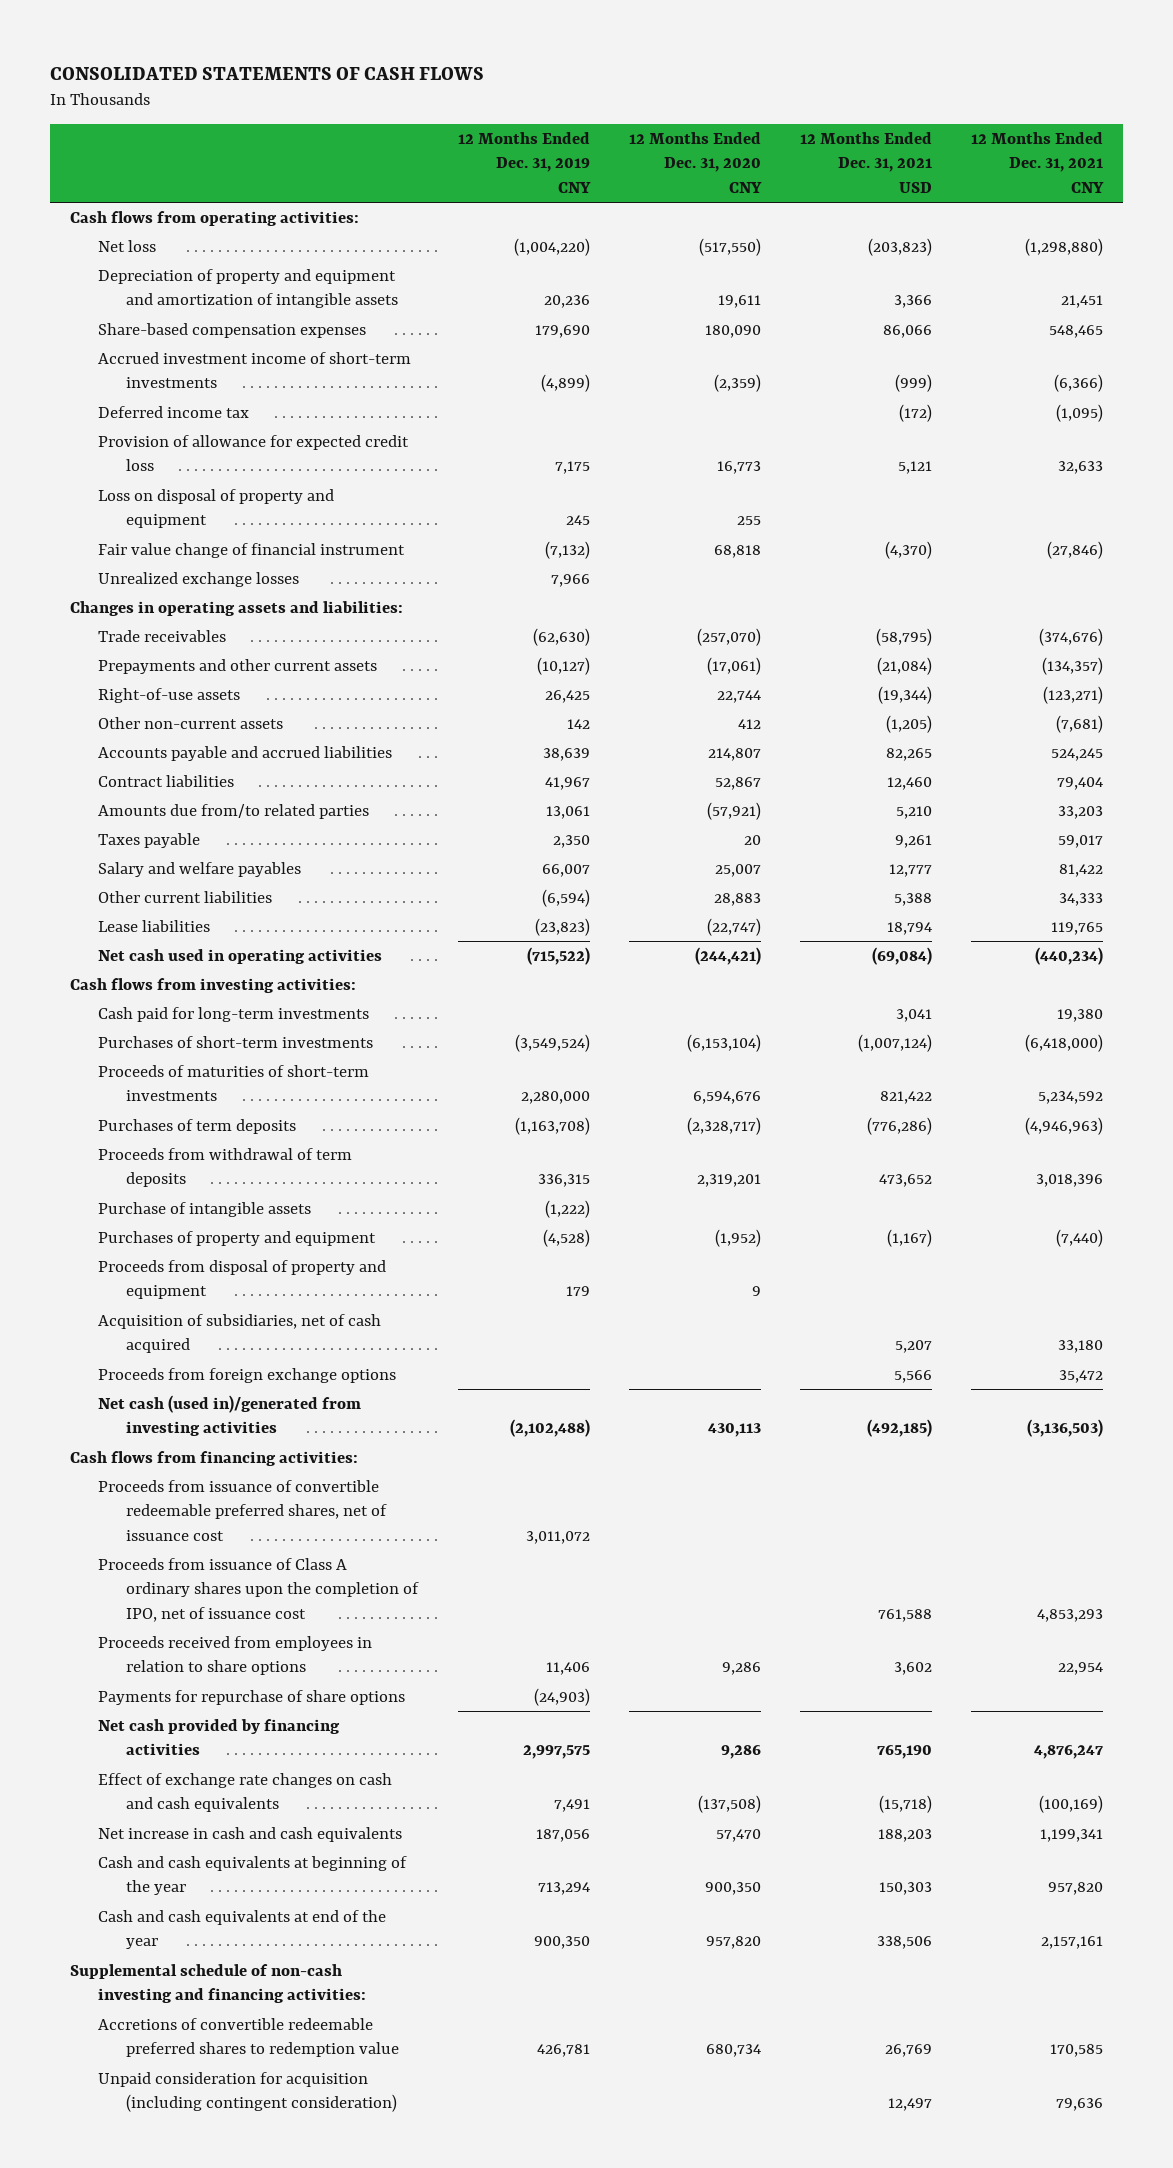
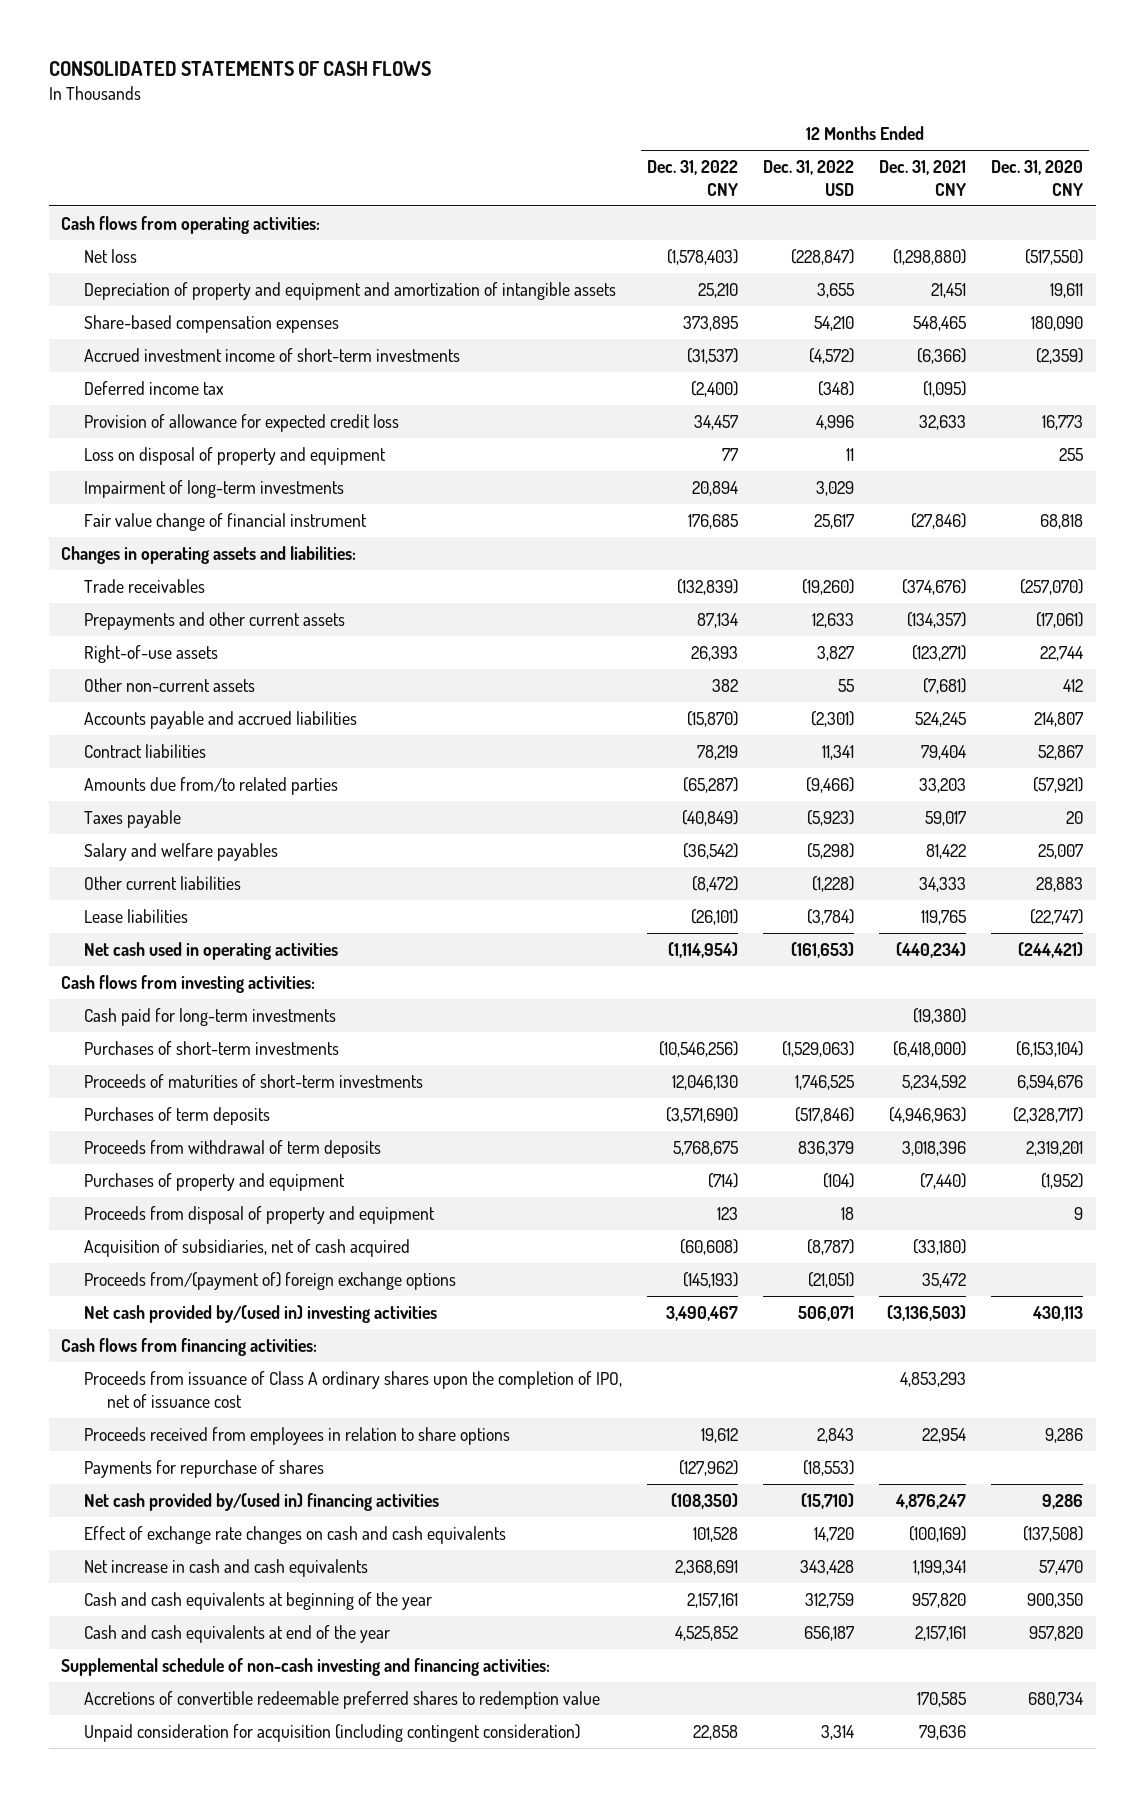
- | 12 Months Ended Dec. 31, 2019 CNY | 12 Months Ended Dec. 31, 2020 CNY | 12 Months Ended Dec. 31, 2021 USD | 12 Months Ended Dec. 31, 2021 CNY
+ | 12 Months Ended Dec. 31, 2022 CNY | 12 Months Ended Dec. 31, 2022 USD | 12 Months Ended Dec. 31, 2021 CNY | 12 Months Ended Dec. 31, 2020 CNY
+ Impairment of long-term investments | 20,894 | 3,029 | |
- Unrealized exchange losses | 7,966 | | |
- Cash paid for long-term investments | | | 3,041 | 19,380
+ Cash paid for long-term investments | | | (19,380) |
- Purchase of intangible assets | (1,222) | | |
- Acquisition of subsidiaries, net of cash acquired | | | 5,207 | 33,180
- Proceeds from foreign exchange options | | | 5,566 | 35,472
- Net cash (used in)/generated from investing activities | (2,102,488) | 430,113 | (492,185) | (3,136,503)
+ Acquisition of subsidiaries, net of cash acquired | (60,608) | (8,787) | (33,180) |
+ Proceeds from/(payment of) foreign exchange options | (145,193) | (21,051) | 35,472 |
+ Net cash provided by/(used in) investing activities | 3,490,467 | 506,071 | (3,136,503) | 430,113
- Proceeds from issuance of convertible redeemable preferred shares, net of issuance cost | 3,011,072 | | |
- Payments for repurchase of share options | (24,903) | | |
- Net cash provided by financing activities | 2,997,575 | 9,286 | 765,190 | 4,876,247
+ Payments for repurchase of shares | (127,962) | (18,553) | |
+ Net cash provided by/(used in) financing activities | (108,350) | (15,710) | 4,876,247 | 9,286

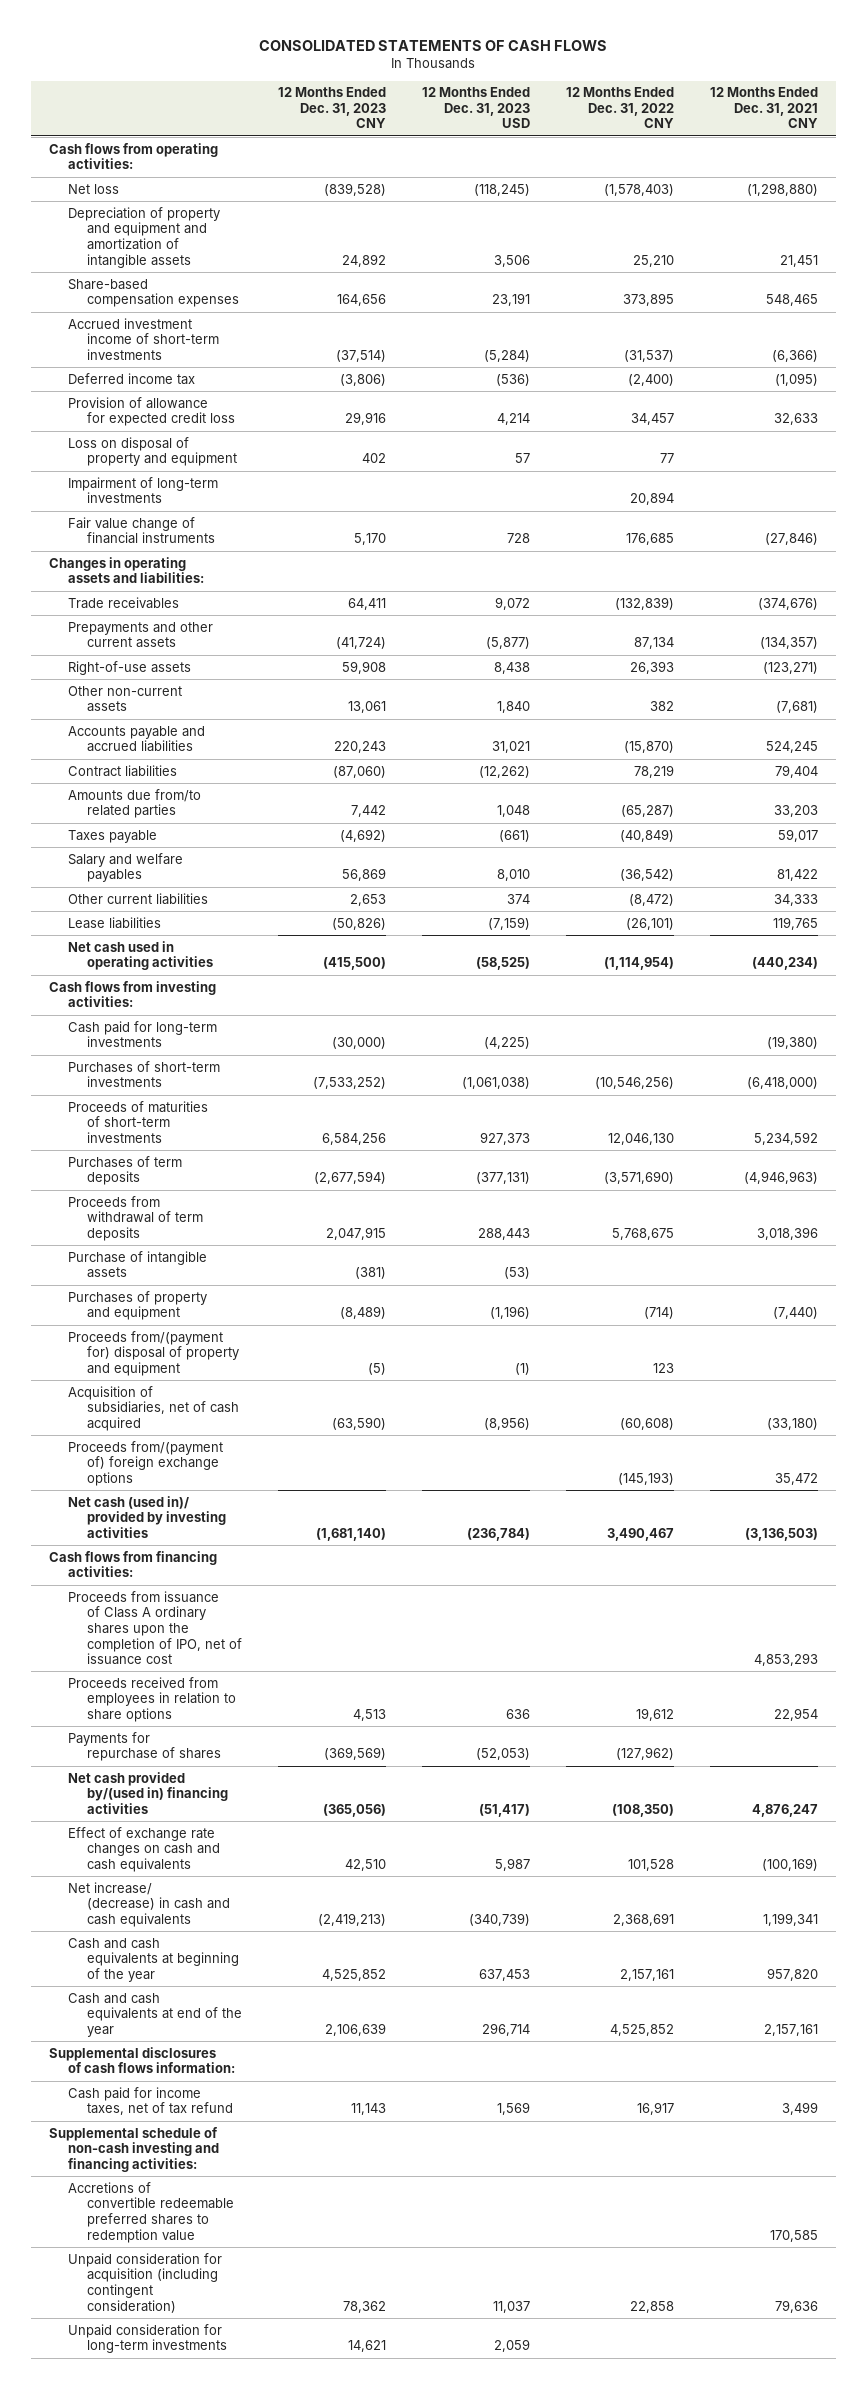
- | 12 Months Ended Dec. 31, 2022 CNY | 12 Months Ended Dec. 31, 2022 USD | 12 Months Ended Dec. 31, 2021 CNY | 12 Months Ended Dec. 31, 2020 CNY
+ | 12 Months Ended Dec. 31, 2023 CNY | 12 Months Ended Dec. 31, 2023 USD | 12 Months Ended Dec. 31, 2022 CNY | 12 Months Ended Dec. 31, 2021 CNY
- Fair value change of financial instrument | 176,685 | 25,617 | (27,846) | 68,818
+ Fair value change of financial instruments | 5,170 | 728 | 176,685 | (27,846)
+ Purchase of intangible assets | (381) | (53) | |
- Proceeds from disposal of property and equipment | 123 | 18 | | 9
+ Proceeds from/(payment for) disposal of property and equipment | (5) | (1) | 123 |
- Net cash provided by/(used in) investing activities | 3,490,467 | 506,071 | (3,136,503) | 430,113
+ Net cash (used in)/ provided by investing activities | (1,681,140) | (236,784) | 3,490,467 | (3,136,503)
- Net increase in cash and cash equivalents | 2,368,691 | 343,428 | 1,199,341 | 57,470
+ Net increase/ (decrease) in cash and cash equivalents | (2,419,213) | (340,739) | 2,368,691 | 1,199,341
+ Supplemental disclosures of cash flows information:
+ Cash paid for income taxes, net of tax refund | 11,143 | 1,569 | 16,917 | 3,499
+ Unpaid consideration for long-term investments | 14,621 | 2,059 | |

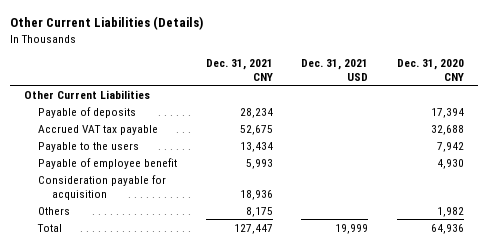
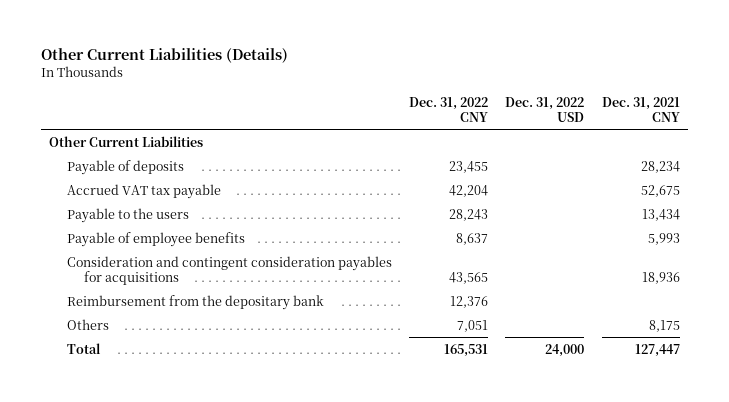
- | Dec. 31, 2021 CNY | Dec. 31, 2021 USD | Dec. 31, 2020 CNY
+ | Dec. 31, 2022 CNY | Dec. 31, 2022 USD | Dec. 31, 2021 CNY
- Payable of employee benefit | 5,993 | | 4,930
- Consideration payable for acquisition | 18,936 | |
+ Payable of employee benefits | 8,637 | | 5,993
+ Consideration and contingent consideration payables for acquisitions | 43,565 | | 18,936
+ Reimbursement from the depositary bank | 12,376 | |

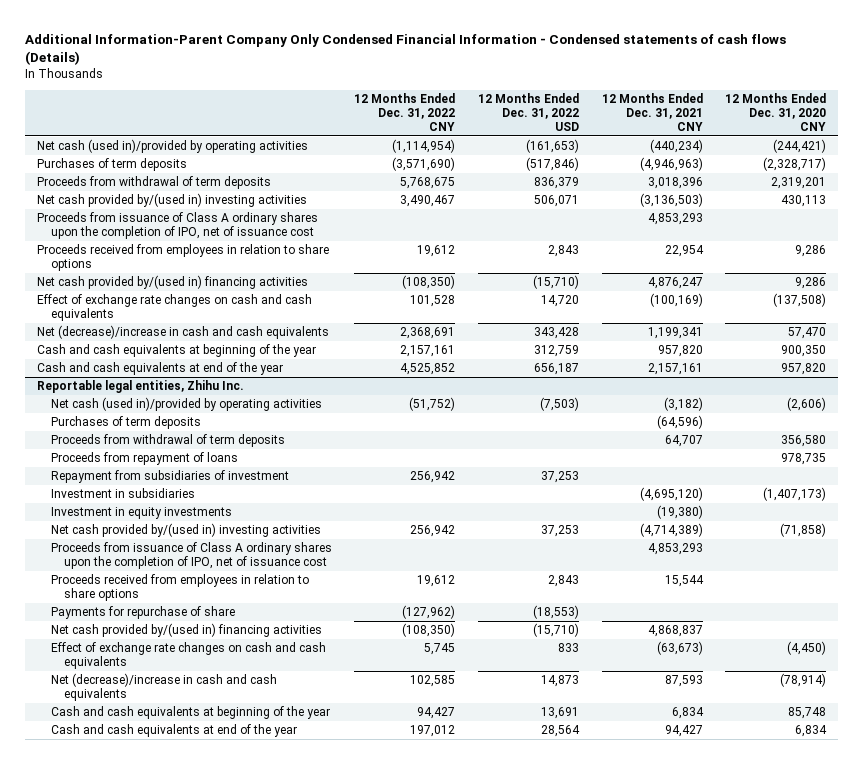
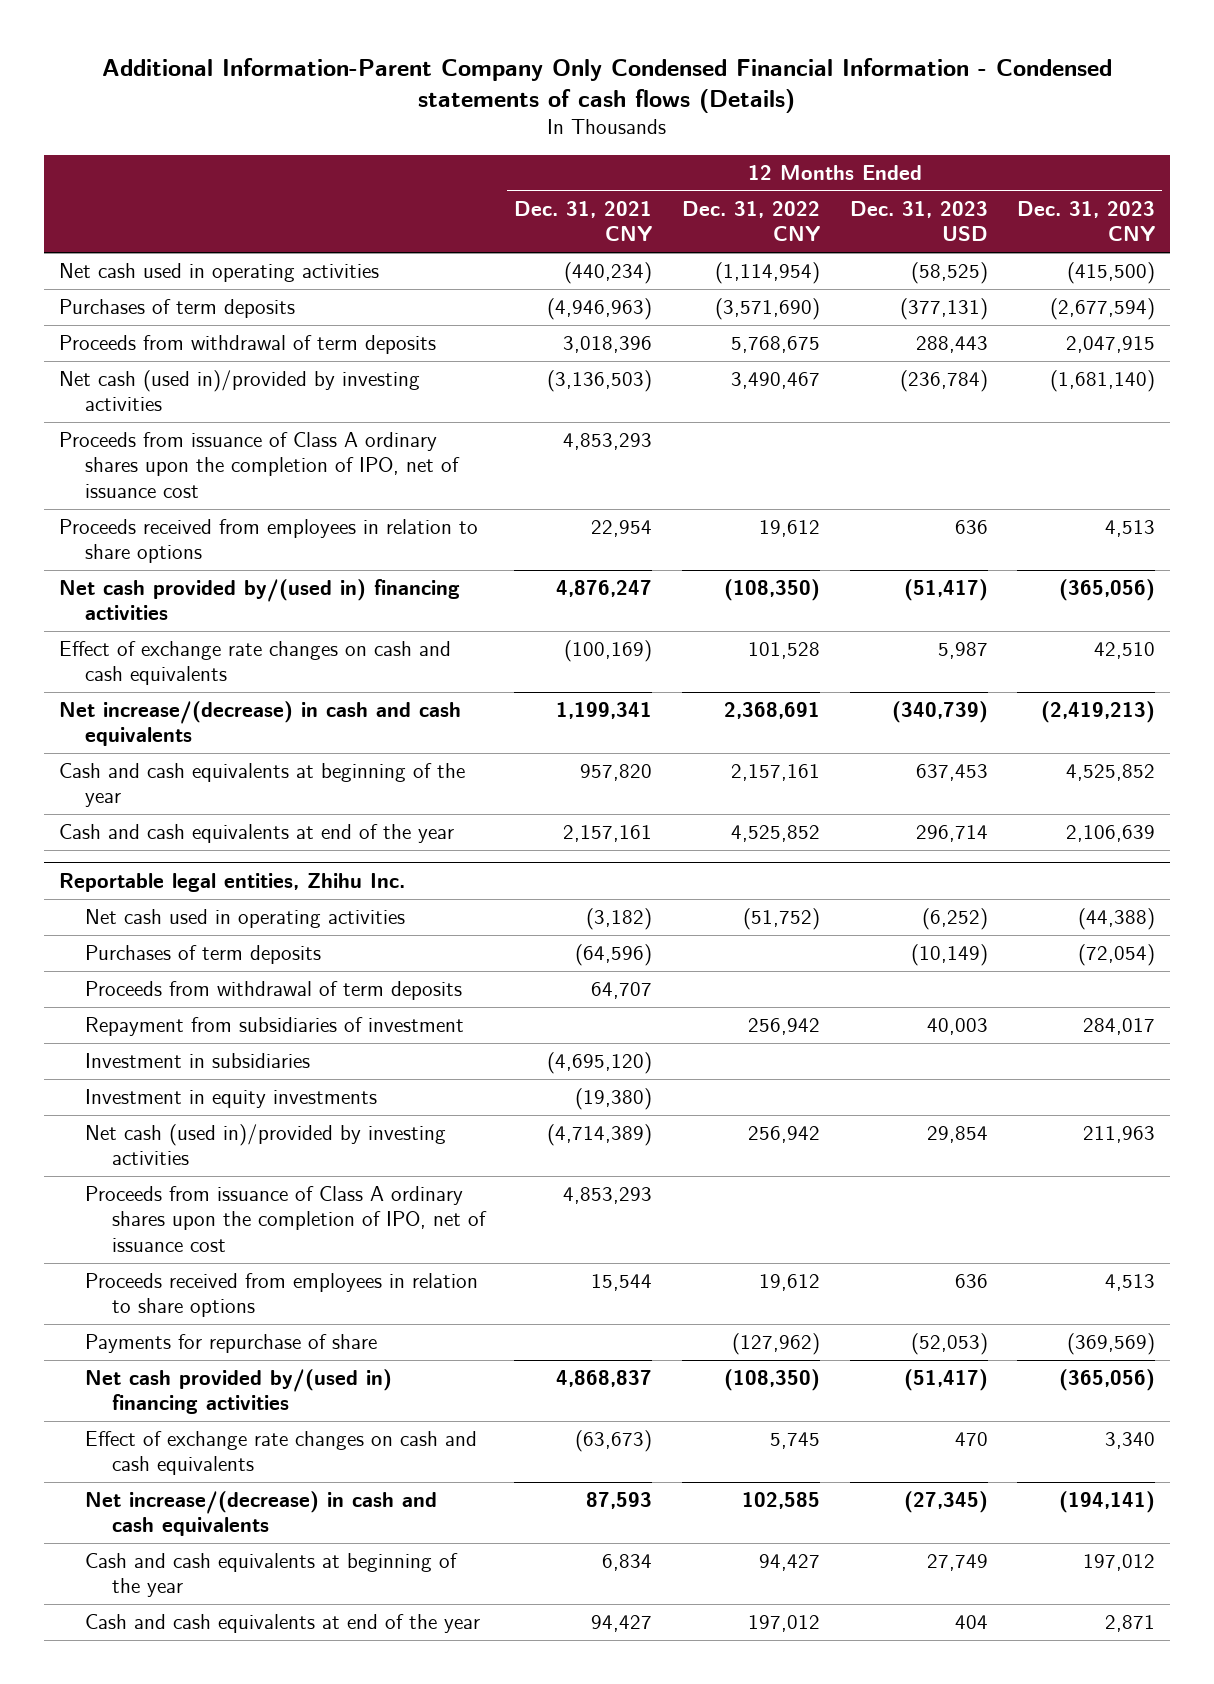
- | 12 Months Ended Dec. 31, 2022 CNY | 12 Months Ended Dec. 31, 2022 USD | 12 Months Ended Dec. 31, 2021 CNY | 12 Months Ended Dec. 31, 2020 CNY
+ | 12 Months Ended Dec. 31, 2021 CNY | 12 Months Ended Dec. 31, 2022 CNY | 12 Months Ended Dec. 31, 2023 USD | 12 Months Ended Dec. 31, 2023 CNY
- Net cash (used in)/provided by operating activities | (1,114,954) | (161,653) | (440,234) | (244,421)
+ Net cash used in operating activities | (440,234) | (1,114,954) | (58,525) | (415,500)
- Net cash provided by/(used in) investing activities | 3,490,467 | 506,071 | (3,136,503) | 430,113
+ Net cash (used in)/provided by investing activities | (3,136,503) | 3,490,467 | (236,784) | (1,681,140)
- Net (decrease)/increase in cash and cash equivalents | 2,368,691 | 343,428 | 1,199,341 | 57,470
+ Net increase/(decrease) in cash and cash equivalents | 1,199,341 | 2,368,691 | (340,739) | (2,419,213)
@ Reportable legal entities, Zhihu Inc.
- Net cash (used in)/provided by operating activities | (51,752) | (7,503) | (3,182) | (2,606)
+ Net cash used in operating activities | (3,182) | (51,752) | (6,252) | (44,388)
- Proceeds from repayment of loans | | | | 978,735
- Net cash provided by/(used in) investing activities | 256,942 | 37,253 | (4,714,389) | (71,858)
+ Net cash (used in)/provided by investing activities | (4,714,389) | 256,942 | 29,854 | 211,963
- Net (decrease)/increase in cash and cash equivalents | 102,585 | 14,873 | 87,593 | (78,914)
+ Net increase/(decrease) in cash and cash equivalents | 87,593 | 102,585 | (27,345) | (194,141)

